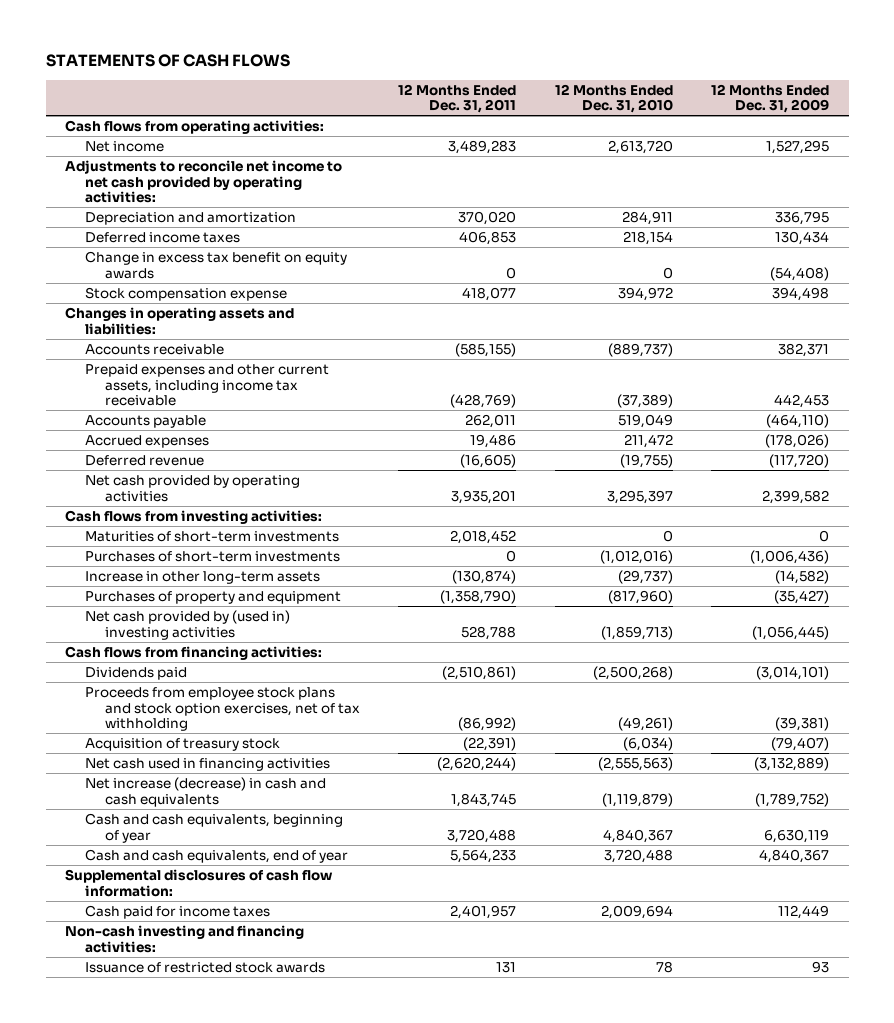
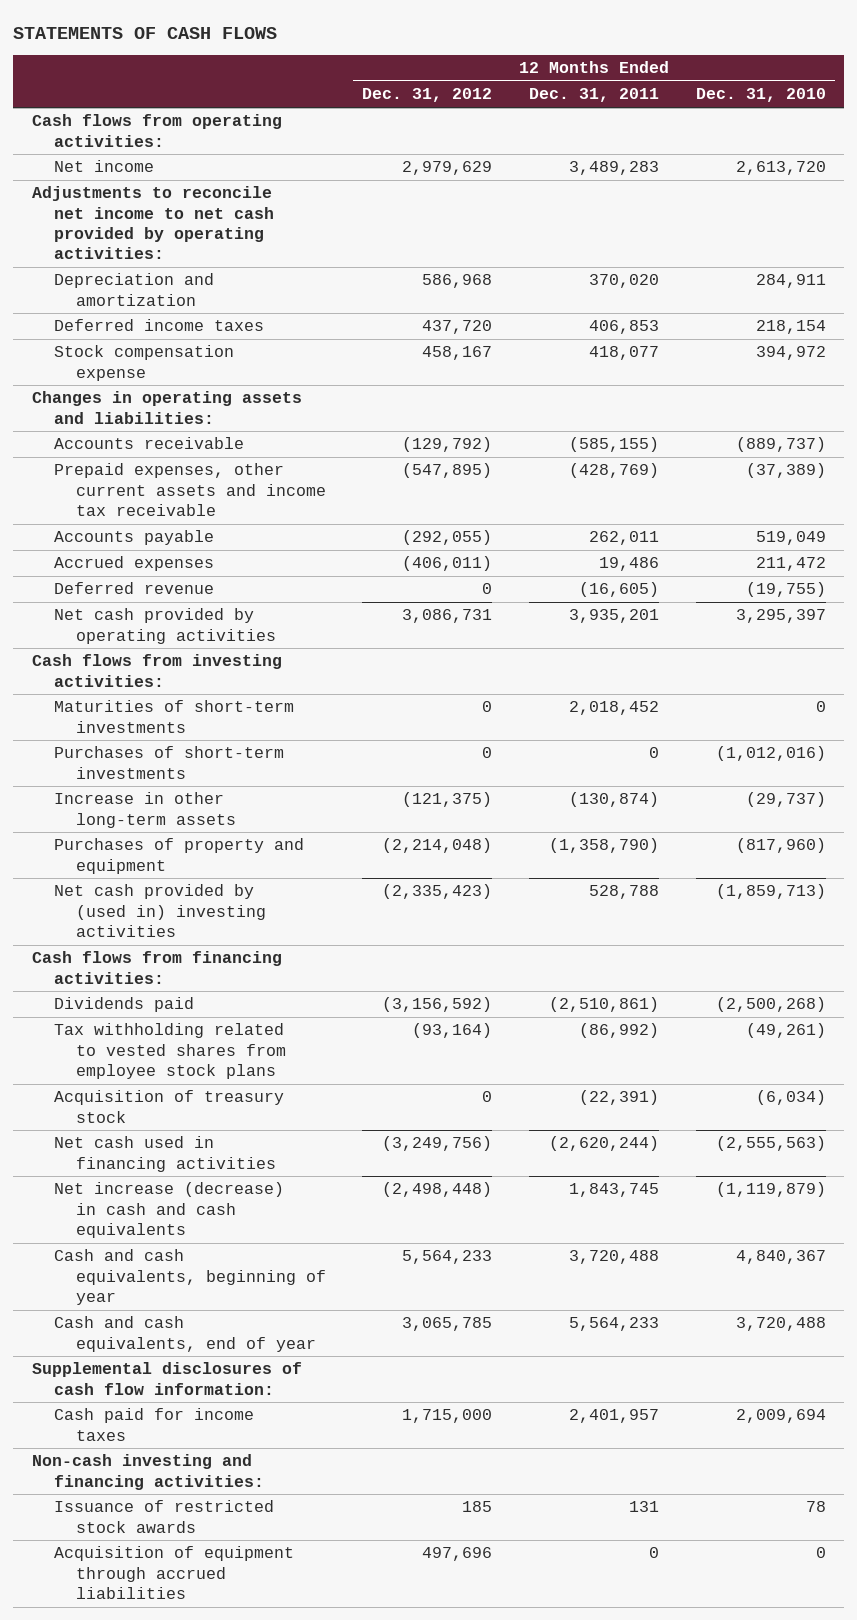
- | 12 Months Ended Dec. 31, 2011 | 12 Months Ended Dec. 31, 2010 | 12 Months Ended Dec. 31, 2009
+ | 12 Months Ended Dec. 31, 2012 | 12 Months Ended Dec. 31, 2011 | 12 Months Ended Dec. 31, 2010
- Change in excess tax benefit on equity awards | 0 | 0 | (54,408)
- Prepaid expenses and other current assets, including income tax receivable | (428,769) | (37,389) | 442,453
+ Prepaid expenses, other current assets and income tax receivable | (547,895) | (428,769) | (37,389)
- Proceeds from employee stock plans and stock option exercises, net of tax withholding | (86,992) | (49,261) | (39,381)
+ Tax withholding related to vested shares from employee stock plans | (93,164) | (86,992) | (49,261)
+ Acquisition of equipment through accrued liabilities | 497,696 | 0 | 0

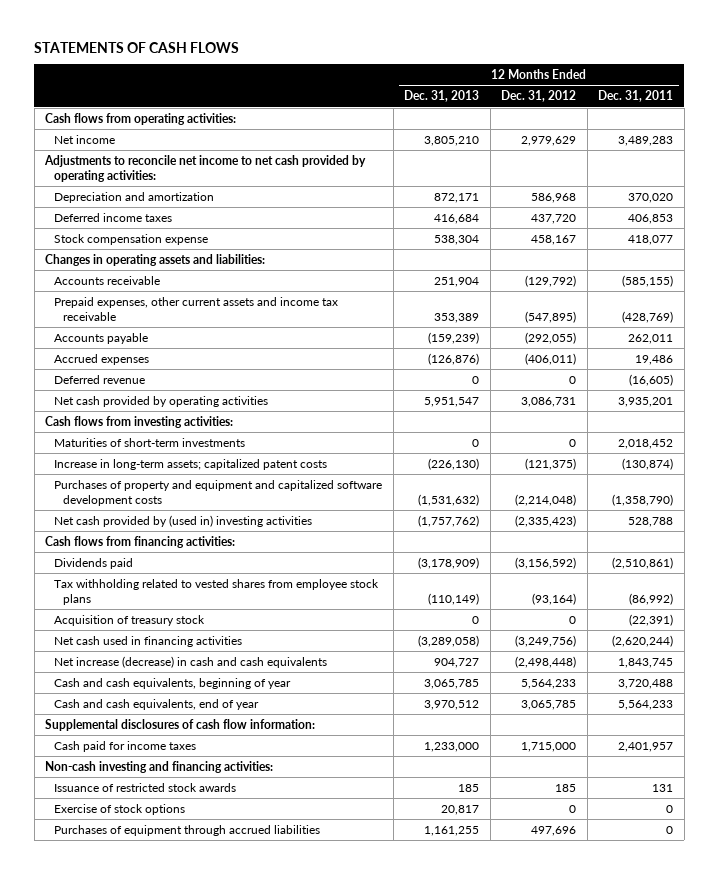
- | 12 Months Ended Dec. 31, 2012 | 12 Months Ended Dec. 31, 2011 | 12 Months Ended Dec. 31, 2010
+ | 12 Months Ended Dec. 31, 2013 | 12 Months Ended Dec. 31, 2012 | 12 Months Ended Dec. 31, 2011
- Purchases of short-term investments | 0 | 0 | (1,012,016)
- Increase in other long-term assets | (121,375) | (130,874) | (29,737)
- Purchases of property and equipment | (2,214,048) | (1,358,790) | (817,960)
+ Increase in long-term assets; capitalized patent costs | (226,130) | (121,375) | (130,874)
+ Purchases of property and equipment and capitalized software development costs | (1,531,632) | (2,214,048) | (1,358,790)
- Acquisition of equipment through accrued liabilities | 497,696 | 0 | 0
+ Exercise of stock options | 20,817 | 0 | 0
+ Purchases of equipment through accrued liabilities | 1,161,255 | 497,696 | 0

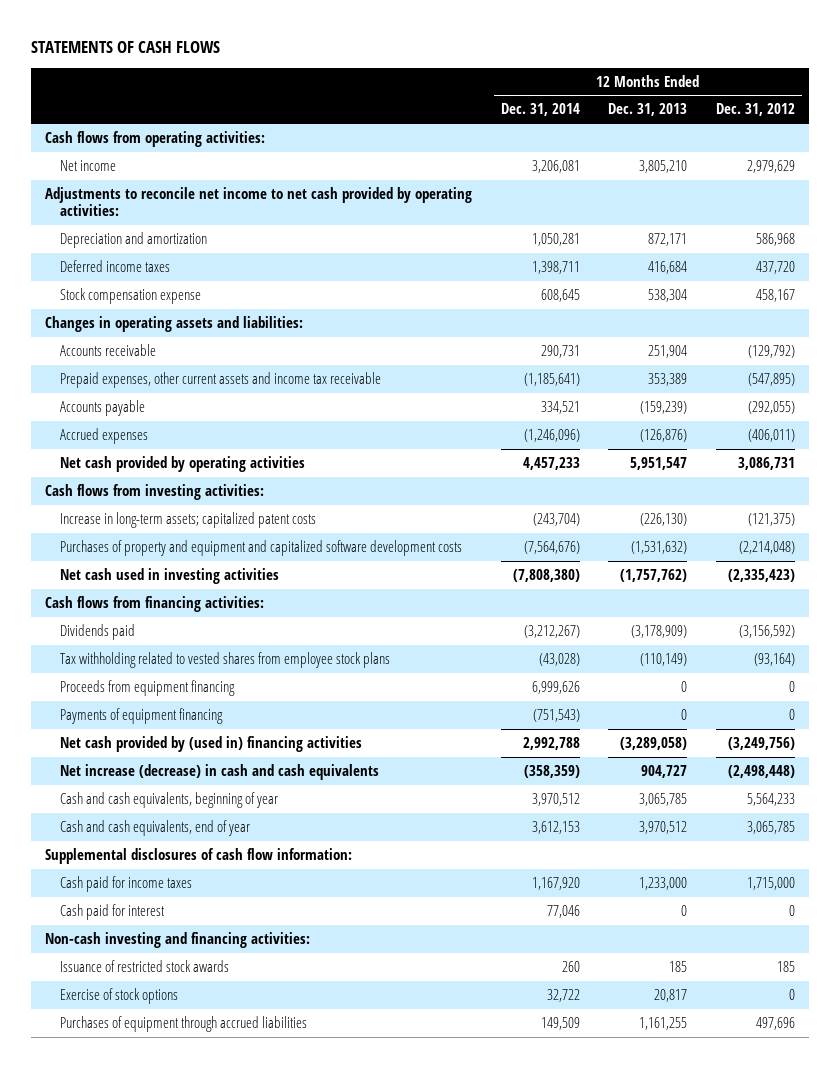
- | 12 Months Ended Dec. 31, 2013 | 12 Months Ended Dec. 31, 2012 | 12 Months Ended Dec. 31, 2011
+ | 12 Months Ended Dec. 31, 2014 | 12 Months Ended Dec. 31, 2013 | 12 Months Ended Dec. 31, 2012
- Deferred revenue | 0 | 0 | (16,605)
- Maturities of short-term investments | 0 | 0 | 2,018,452
- Net cash provided by (used in) investing activities | (1,757,762) | (2,335,423) | 528,788
+ Net cash used in investing activities | (7,808,380) | (1,757,762) | (2,335,423)
- Acquisition of treasury stock | 0 | 0 | (22,391)
- Net cash used in financing activities | (3,289,058) | (3,249,756) | (2,620,244)
+ Proceeds from equipment financing | 6,999,626 | 0 | 0
+ Payments of equipment financing | (751,543) | 0 | 0
+ Net cash provided by (used in) financing activities | 2,992,788 | (3,289,058) | (3,249,756)
+ Cash paid for interest | 77,046 | 0 | 0

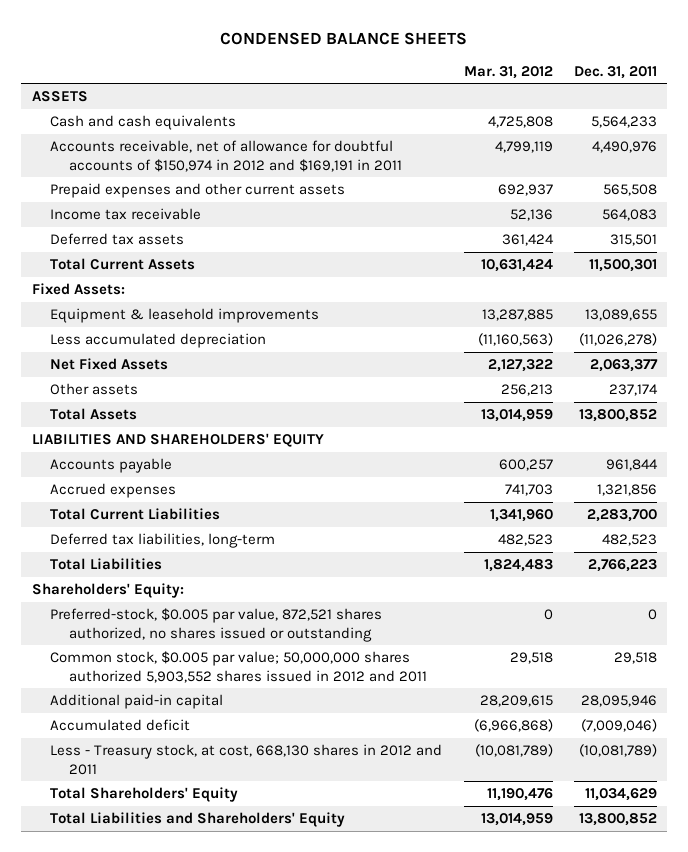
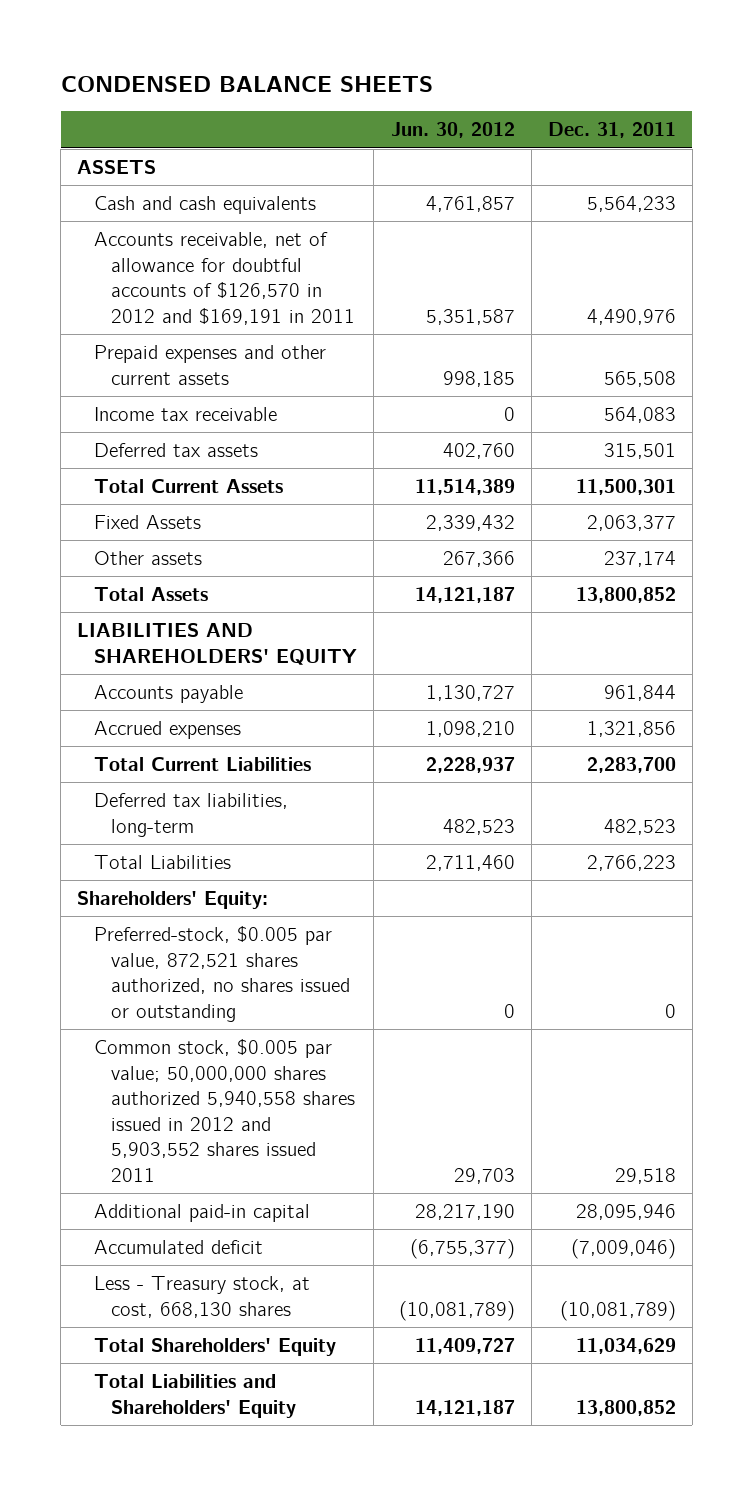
- | Mar. 31, 2012 | Dec. 31, 2011
+ | Jun. 30, 2012 | Dec. 31, 2011
- Accounts receivable, net of allowance for doubtful accounts of $150,974 in 2012 and $169,191 in 2011 | 4,799,119 | 4,490,976
+ Accounts receivable, net of allowance for doubtful accounts of $126,570 in 2012 and $169,191 in 2011 | 5,351,587 | 4,490,976
- Fixed Assets:
- Equipment & leasehold improvements | 13,287,885 | 13,089,655
- Less accumulated depreciation | (11,160,563) | (11,026,278)
- Net Fixed Assets | 2,127,322 | 2,063,377
+ Fixed Assets | 2,339,432 | 2,063,377
- Common stock, $0.005 par value; 50,000,000 shares authorized 5,903,552 shares issued in 2012 and 2011 | 29,518 | 29,518
+ Common stock, $0.005 par value; 50,000,000 shares authorized 5,940,558 shares issued in 2012 and 5,903,552 shares issued 2011 | 29,703 | 29,518
- Less - Treasury stock, at cost, 668,130 shares in 2012 and 2011 | (10,081,789) | (10,081,789)
+ Less - Treasury stock, at cost, 668,130 shares | (10,081,789) | (10,081,789)

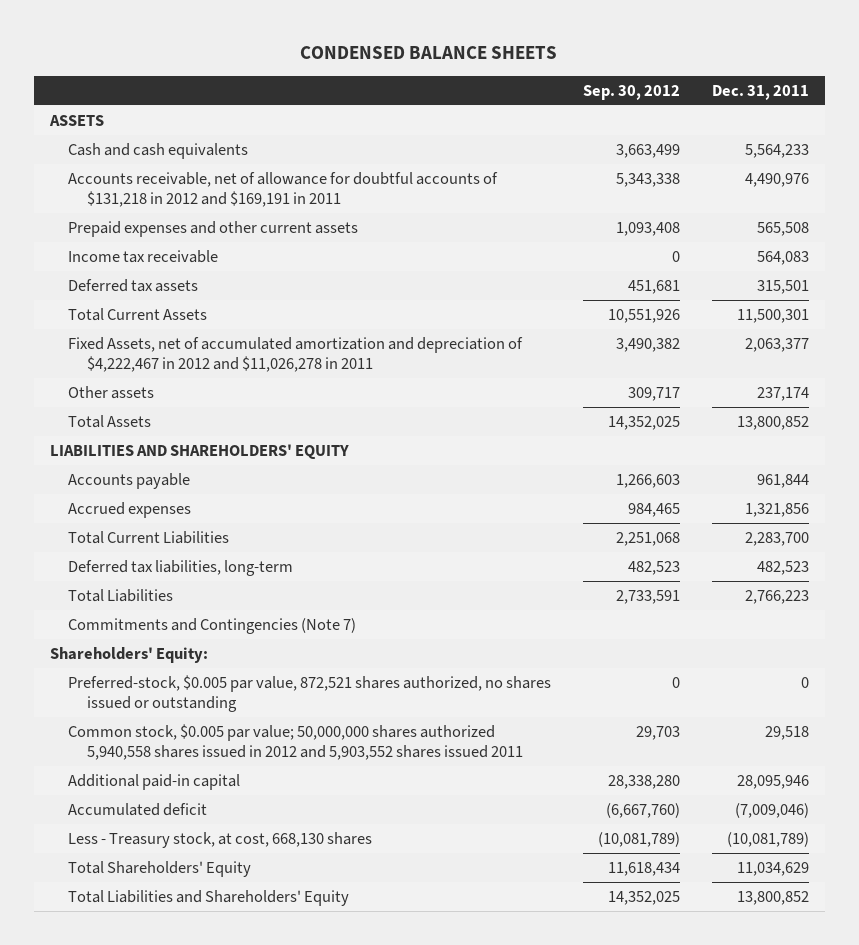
- | Jun. 30, 2012 | Dec. 31, 2011
+ | Sep. 30, 2012 | Dec. 31, 2011
- Accounts receivable, net of allowance for doubtful accounts of $126,570 in 2012 and $169,191 in 2011 | 5,351,587 | 4,490,976
+ Accounts receivable, net of allowance for doubtful accounts of $131,218 in 2012 and $169,191 in 2011 | 5,343,338 | 4,490,976
- Fixed Assets | 2,339,432 | 2,063,377
+ Fixed Assets, net of accumulated amortization and depreciation of $4,222,467 in 2012 and $11,026,278 in 2011 | 3,490,382 | 2,063,377
+ Commitments and Contingencies (Note 7)

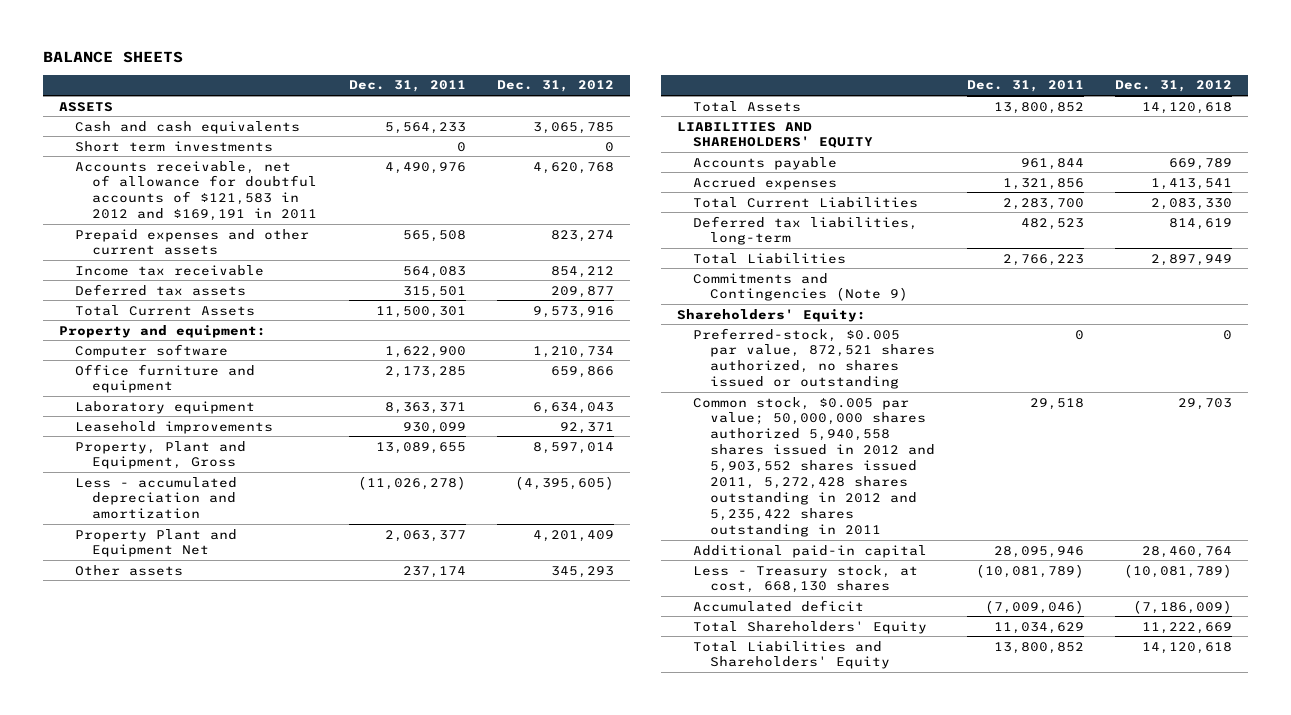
- CONDENSED BALANCE SHEETS
+ BALANCE SHEETS
- | Sep. 30, 2012 | Dec. 31, 2011
+ | Dec. 31, 2011 | Dec. 31, 2012
- Accounts receivable, net of allowance for doubtful accounts of $131,218 in 2012 and $169,191 in 2011 | 5,343,338 | 4,490,976
+ Short term investments | 0 | 0
+ Accounts receivable, net of allowance for doubtful accounts of $121,583 in 2012 and $169,191 in 2011 | 4,490,976 | 4,620,768
- Fixed Assets, net of accumulated amortization and depreciation of $4,222,467 in 2012 and $11,026,278 in 2011 | 3,490,382 | 2,063,377
+ Property and equipment:
+ Computer software | 1,622,900 | 1,210,734
+ Office furniture and equipment | 2,173,285 | 659,866
+ Laboratory equipment | 8,363,371 | 6,634,043
+ Leasehold improvements | 930,099 | 92,371
+ Property, Plant and Equipment, Gross | 13,089,655 | 8,597,014
+ Less - accumulated depreciation and amortization | (11,026,278) | (4,395,605)
+ Property Plant and Equipment Net | 2,063,377 | 4,201,409
- Commitments and Contingencies (Note 7)
+ Commitments and Contingencies (Note 9)
- Common stock, $0.005 par value; 50,000,000 shares authorized 5,940,558 shares issued in 2012 and 5,903,552 shares issued 2011 | 29,703 | 29,518
+ Common stock, $0.005 par value; 50,000,000 shares authorized 5,940,558 shares issued in 2012 and 5,903,552 shares issued 2011, 5,272,428 shares outstanding in 2012 and 5,235,422 shares outstanding in 2011 | 29,518 | 29,703
moved down: Accumulated deficit | (7,009,046) | (7,186,009)

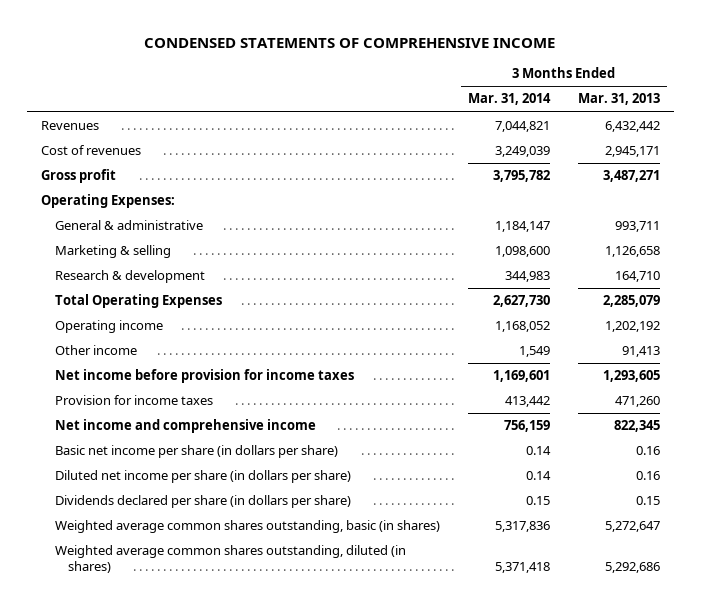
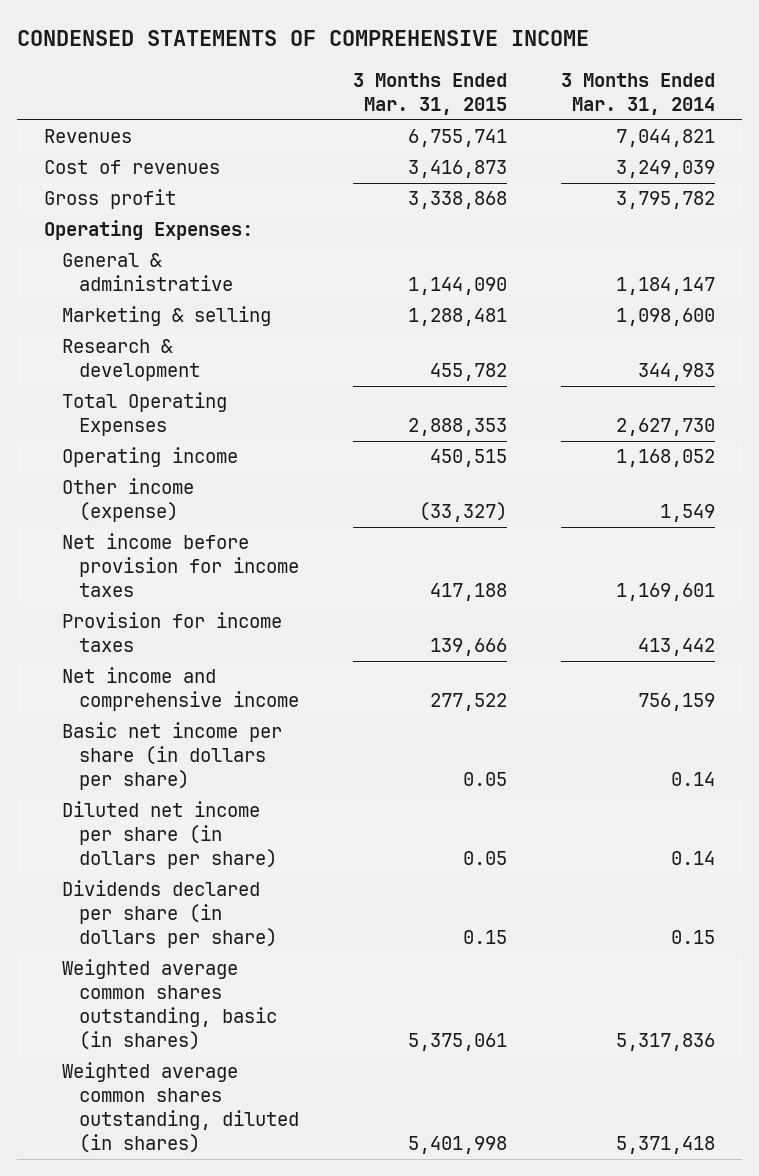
- | 3 Months Ended Mar. 31, 2014 | 3 Months Ended Mar. 31, 2013
+ | 3 Months Ended Mar. 31, 2015 | 3 Months Ended Mar. 31, 2014
- Other income | 1,549 | 91,413
+ Other income (expense) | (33,327) | 1,549

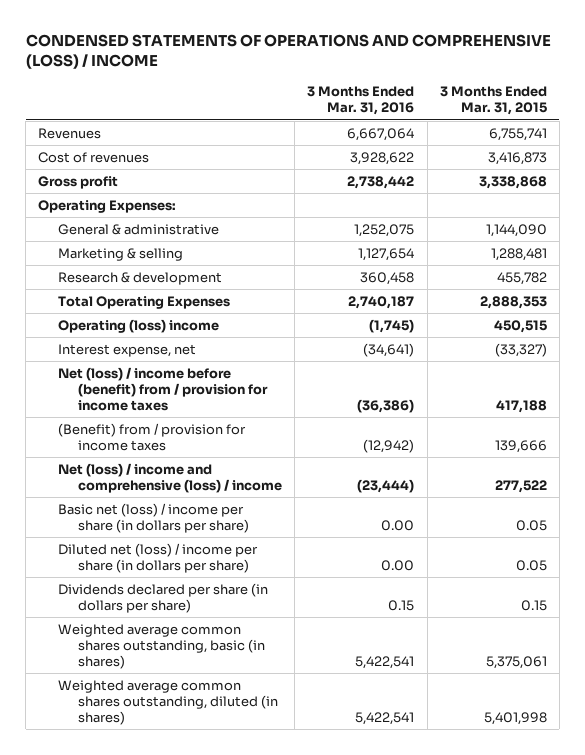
- CONDENSED STATEMENTS OF COMPREHENSIVE INCOME
+ CONDENSED STATEMENTS OF OPERATIONS AND COMPREHENSIVE (LOSS) / INCOME
- | 3 Months Ended Mar. 31, 2015 | 3 Months Ended Mar. 31, 2014
+ | 3 Months Ended Mar. 31, 2016 | 3 Months Ended Mar. 31, 2015
- Operating income | 450,515 | 1,168,052
- Other income (expense) | (33,327) | 1,549
- Net income before provision for income taxes | 417,188 | 1,169,601
- Provision for income taxes | 139,666 | 413,442
- Net income and comprehensive income | 277,522 | 756,159
- Basic net income per share (in dollars per share) | 0.05 | 0.14
- Diluted net income per share (in dollars per share) | 0.05 | 0.14
+ Operating (loss) income | (1,745) | 450,515
+ Interest expense, net | (34,641) | (33,327)
+ Net (loss) / income before (benefit) from / provision for income taxes | (36,386) | 417,188
+ (Benefit) from / provision for income taxes | (12,942) | 139,666
+ Net (loss) / income and comprehensive (loss) / income | (23,444) | 277,522
+ Basic net (loss) / income per share (in dollars per share) | 0.00 | 0.05
+ Diluted net (loss) / income per share (in dollars per share) | 0.00 | 0.05

